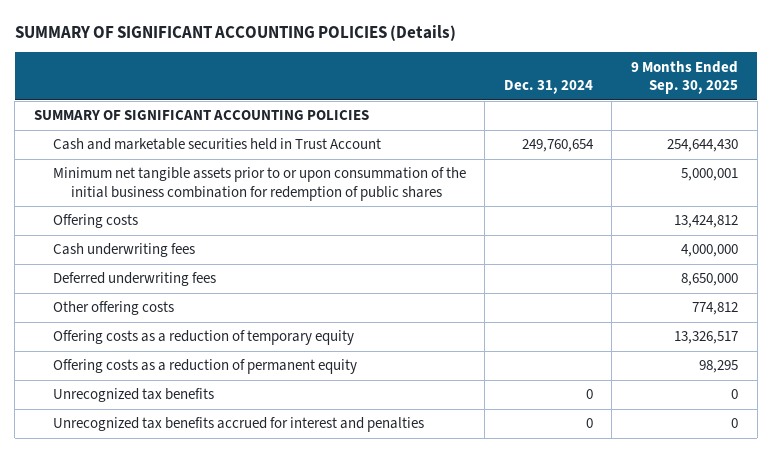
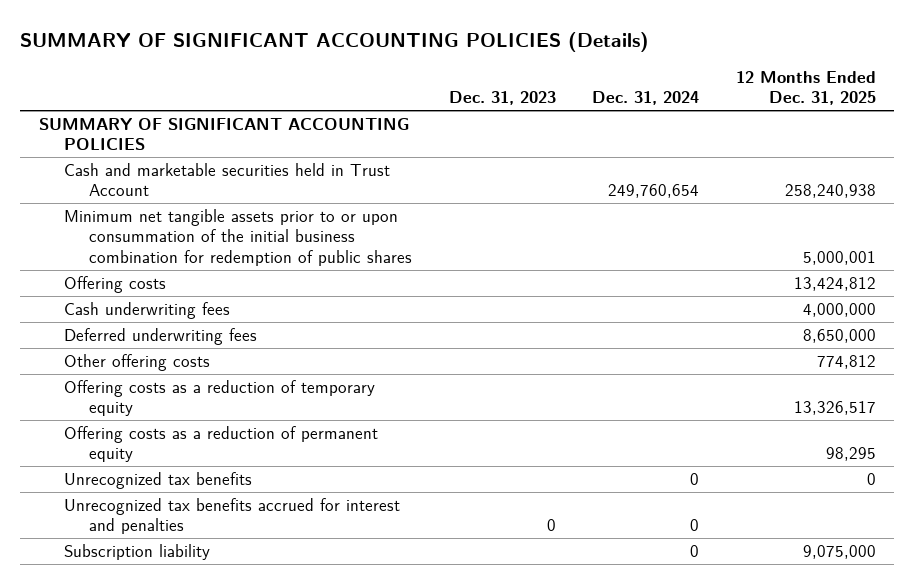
- | Dec. 31, 2024 | 9 Months Ended Sep. 30, 2025
+ | Dec. 31, 2023 | Dec. 31, 2024 | 12 Months Ended Dec. 31, 2025
+ Subscription liability | | 0 | 9,075,000

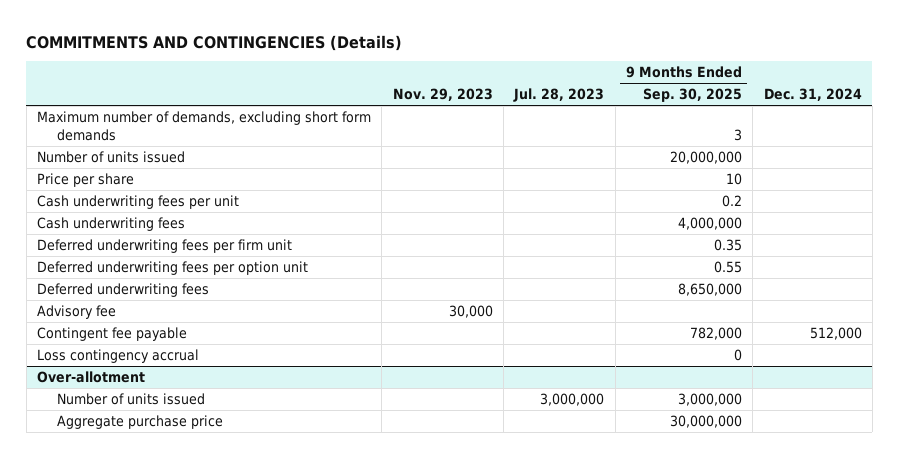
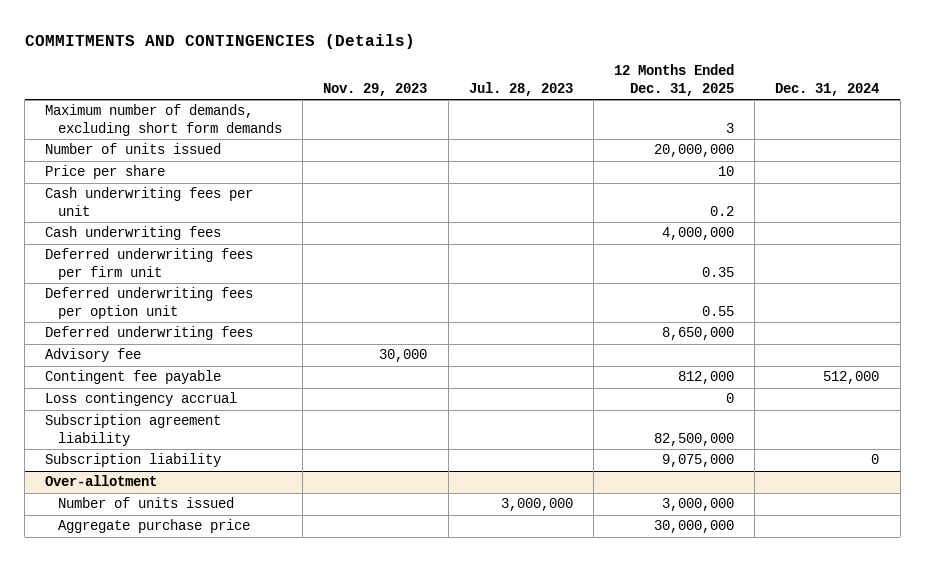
- | Nov. 29, 2023 | Jul. 28, 2023 | 9 Months Ended Sep. 30, 2025 | Dec. 31, 2024
+ | Nov. 29, 2023 | Jul. 28, 2023 | 12 Months Ended Dec. 31, 2025 | Dec. 31, 2024
+ Subscription agreement liability | | | 82,500,000 |
+ Subscription liability | | | 9,075,000 | 0

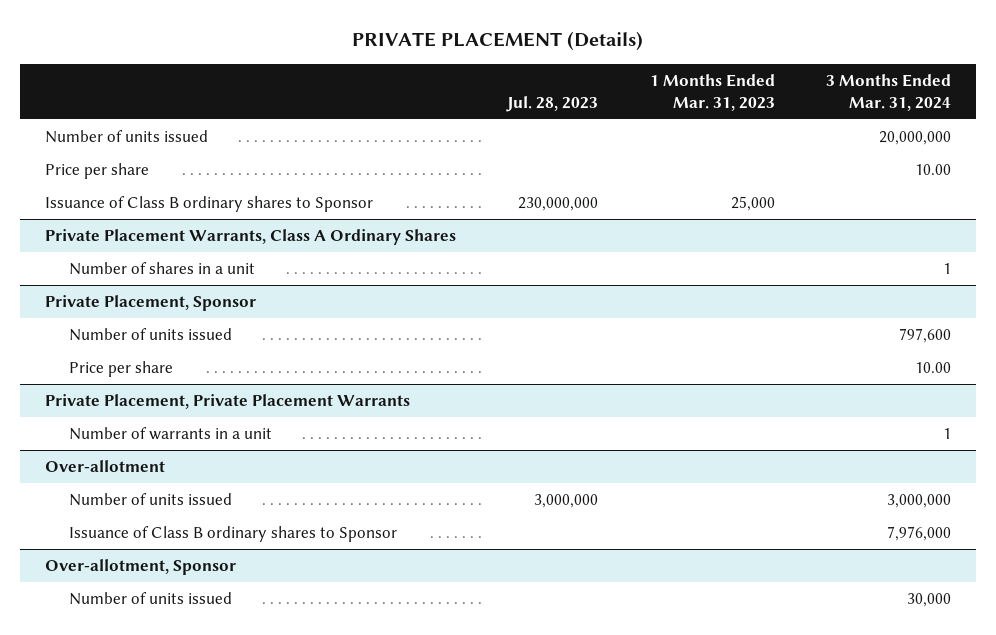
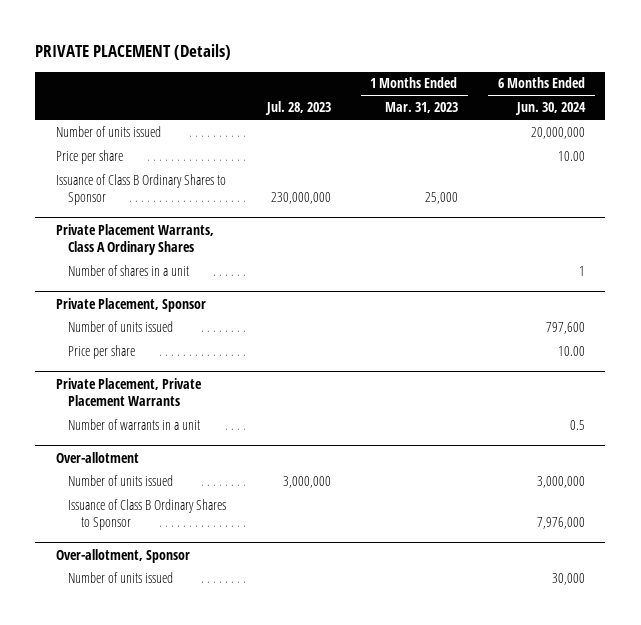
- | Jul. 28, 2023 | 1 Months Ended Mar. 31, 2023 | 3 Months Ended Mar. 31, 2024
+ | Jul. 28, 2023 | 1 Months Ended Mar. 31, 2023 | 6 Months Ended Jun. 30, 2024
- Issuance of Class B ordinary shares to Sponsor | 230,000,000 | 25,000 |
+ Issuance of Class B Ordinary Shares to Sponsor | 230,000,000 | 25,000 |
@ Over-allotment
- Issuance of Class B ordinary shares to Sponsor | | | 7,976,000
+ Issuance of Class B Ordinary Shares to Sponsor | | | 7,976,000

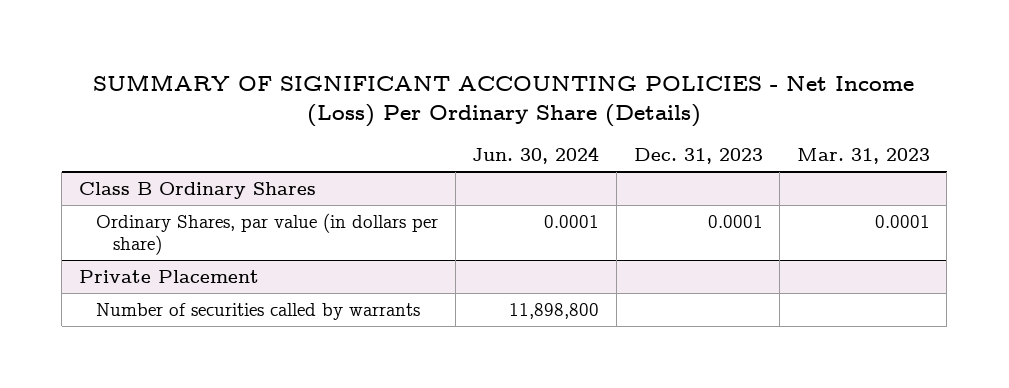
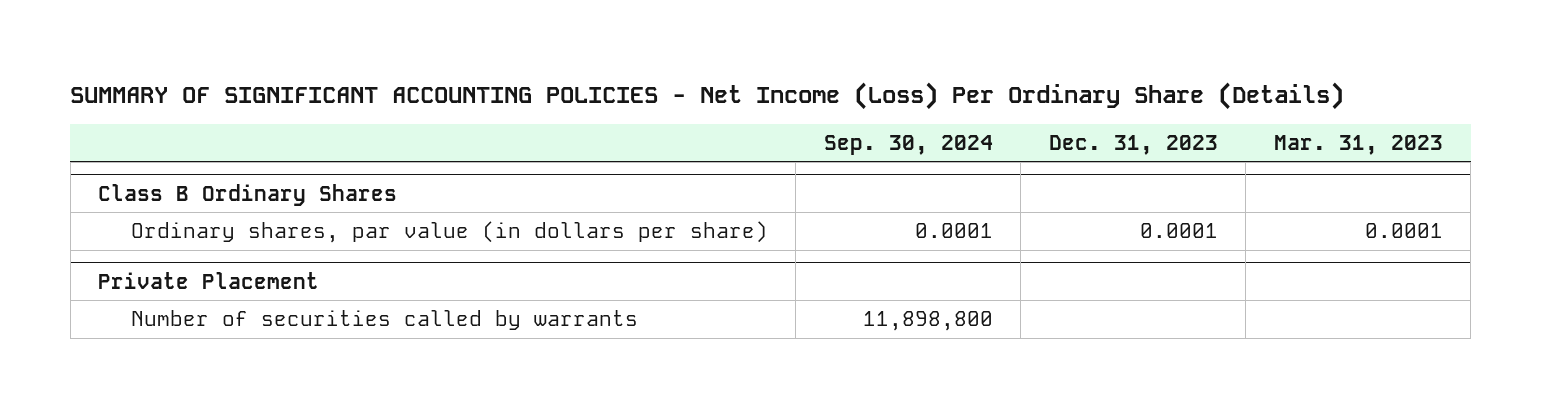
- | Jun. 30, 2024 | Dec. 31, 2023 | Mar. 31, 2023
+ | Sep. 30, 2024 | Dec. 31, 2023 | Mar. 31, 2023
@ Class B Ordinary Shares
- Ordinary Shares, par value (in dollars per share) | 0.0001 | 0.0001 | 0.0001
+ Ordinary shares, par value (in dollars per share) | 0.0001 | 0.0001 | 0.0001

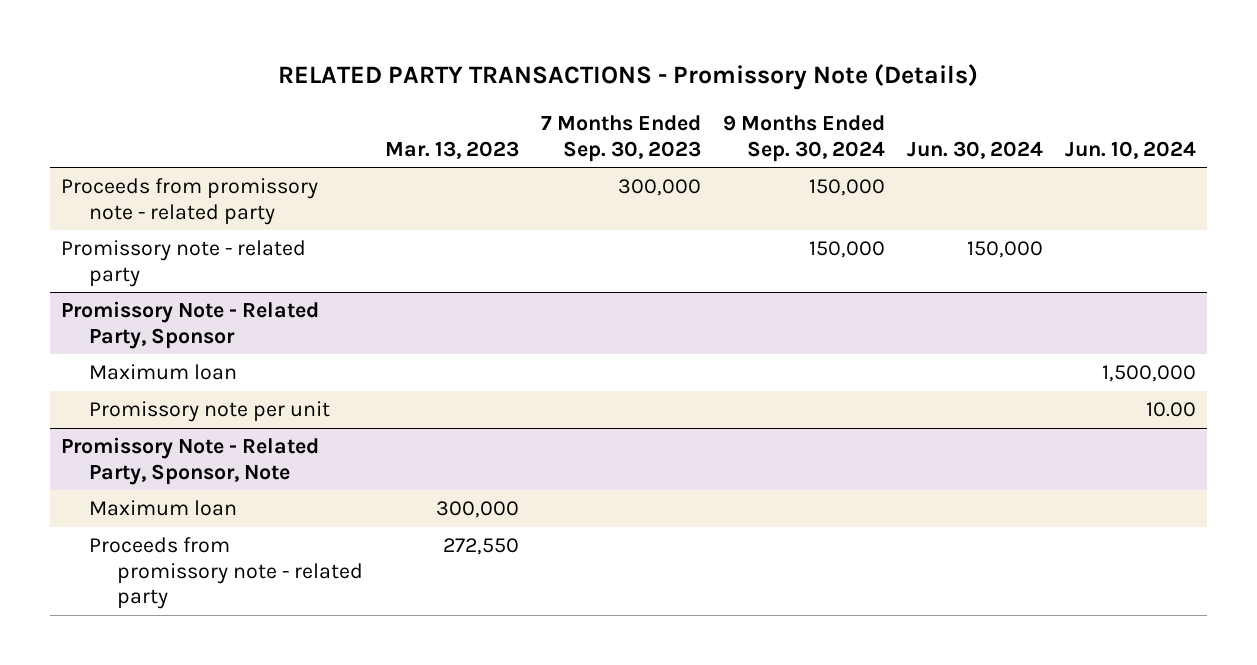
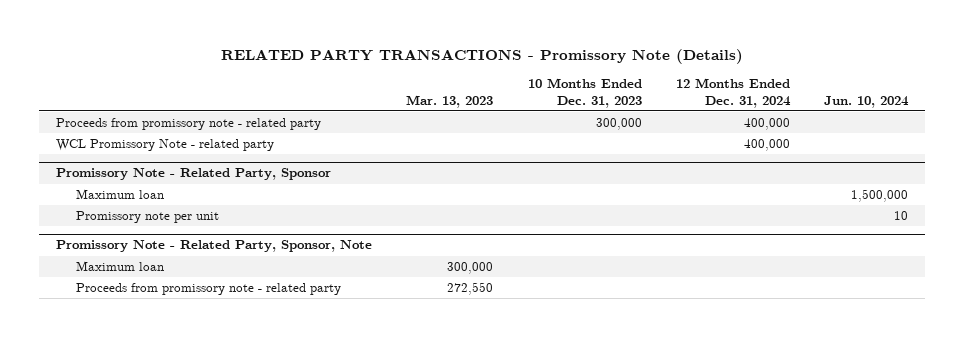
- | Mar. 13, 2023 | 7 Months Ended Sep. 30, 2023 | 9 Months Ended Sep. 30, 2024 | Jun. 30, 2024 | Jun. 10, 2024
+ | Mar. 13, 2023 | 10 Months Ended Dec. 31, 2023 | 12 Months Ended Dec. 31, 2024 | Jun. 10, 2024
- Promissory note - related party | | | 150,000 | 150,000 |
+ WCL Promissory Note - related party | | | 400,000 |
@ Promissory Note - Related Party, Sponsor
- Promissory note per unit | | | | | 10.00
+ Promissory note per unit | | | | 10

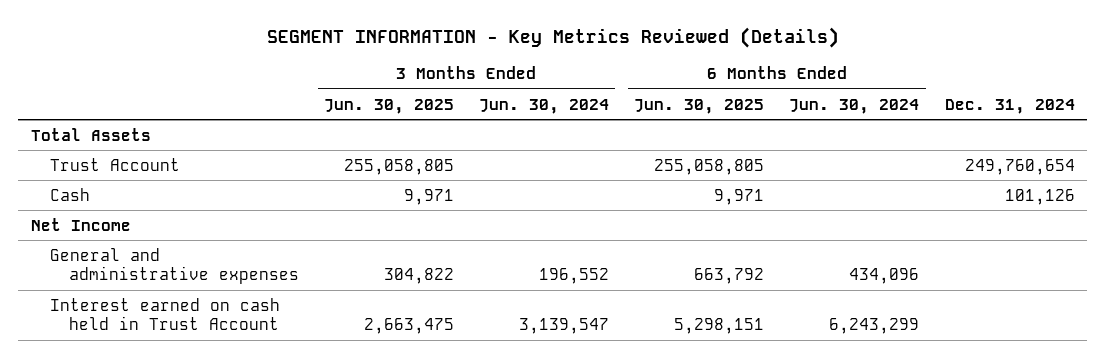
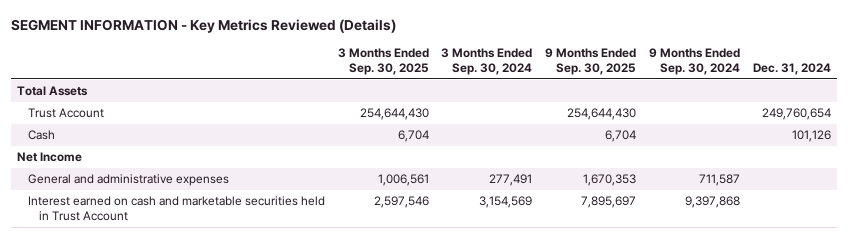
- | 3 Months Ended Jun. 30, 2025 | 3 Months Ended Jun. 30, 2024 | 6 Months Ended Jun. 30, 2025 | 6 Months Ended Jun. 30, 2024 | Dec. 31, 2024
+ | 3 Months Ended Sep. 30, 2025 | 3 Months Ended Sep. 30, 2024 | 9 Months Ended Sep. 30, 2025 | 9 Months Ended Sep. 30, 2024 | Dec. 31, 2024
- Interest earned on cash held in Trust Account | 2,663,475 | 3,139,547 | 5,298,151 | 6,243,299 |
+ Interest earned on cash and marketable securities held in Trust Account | 2,597,546 | 3,154,569 | 7,895,697 | 9,397,868 |

